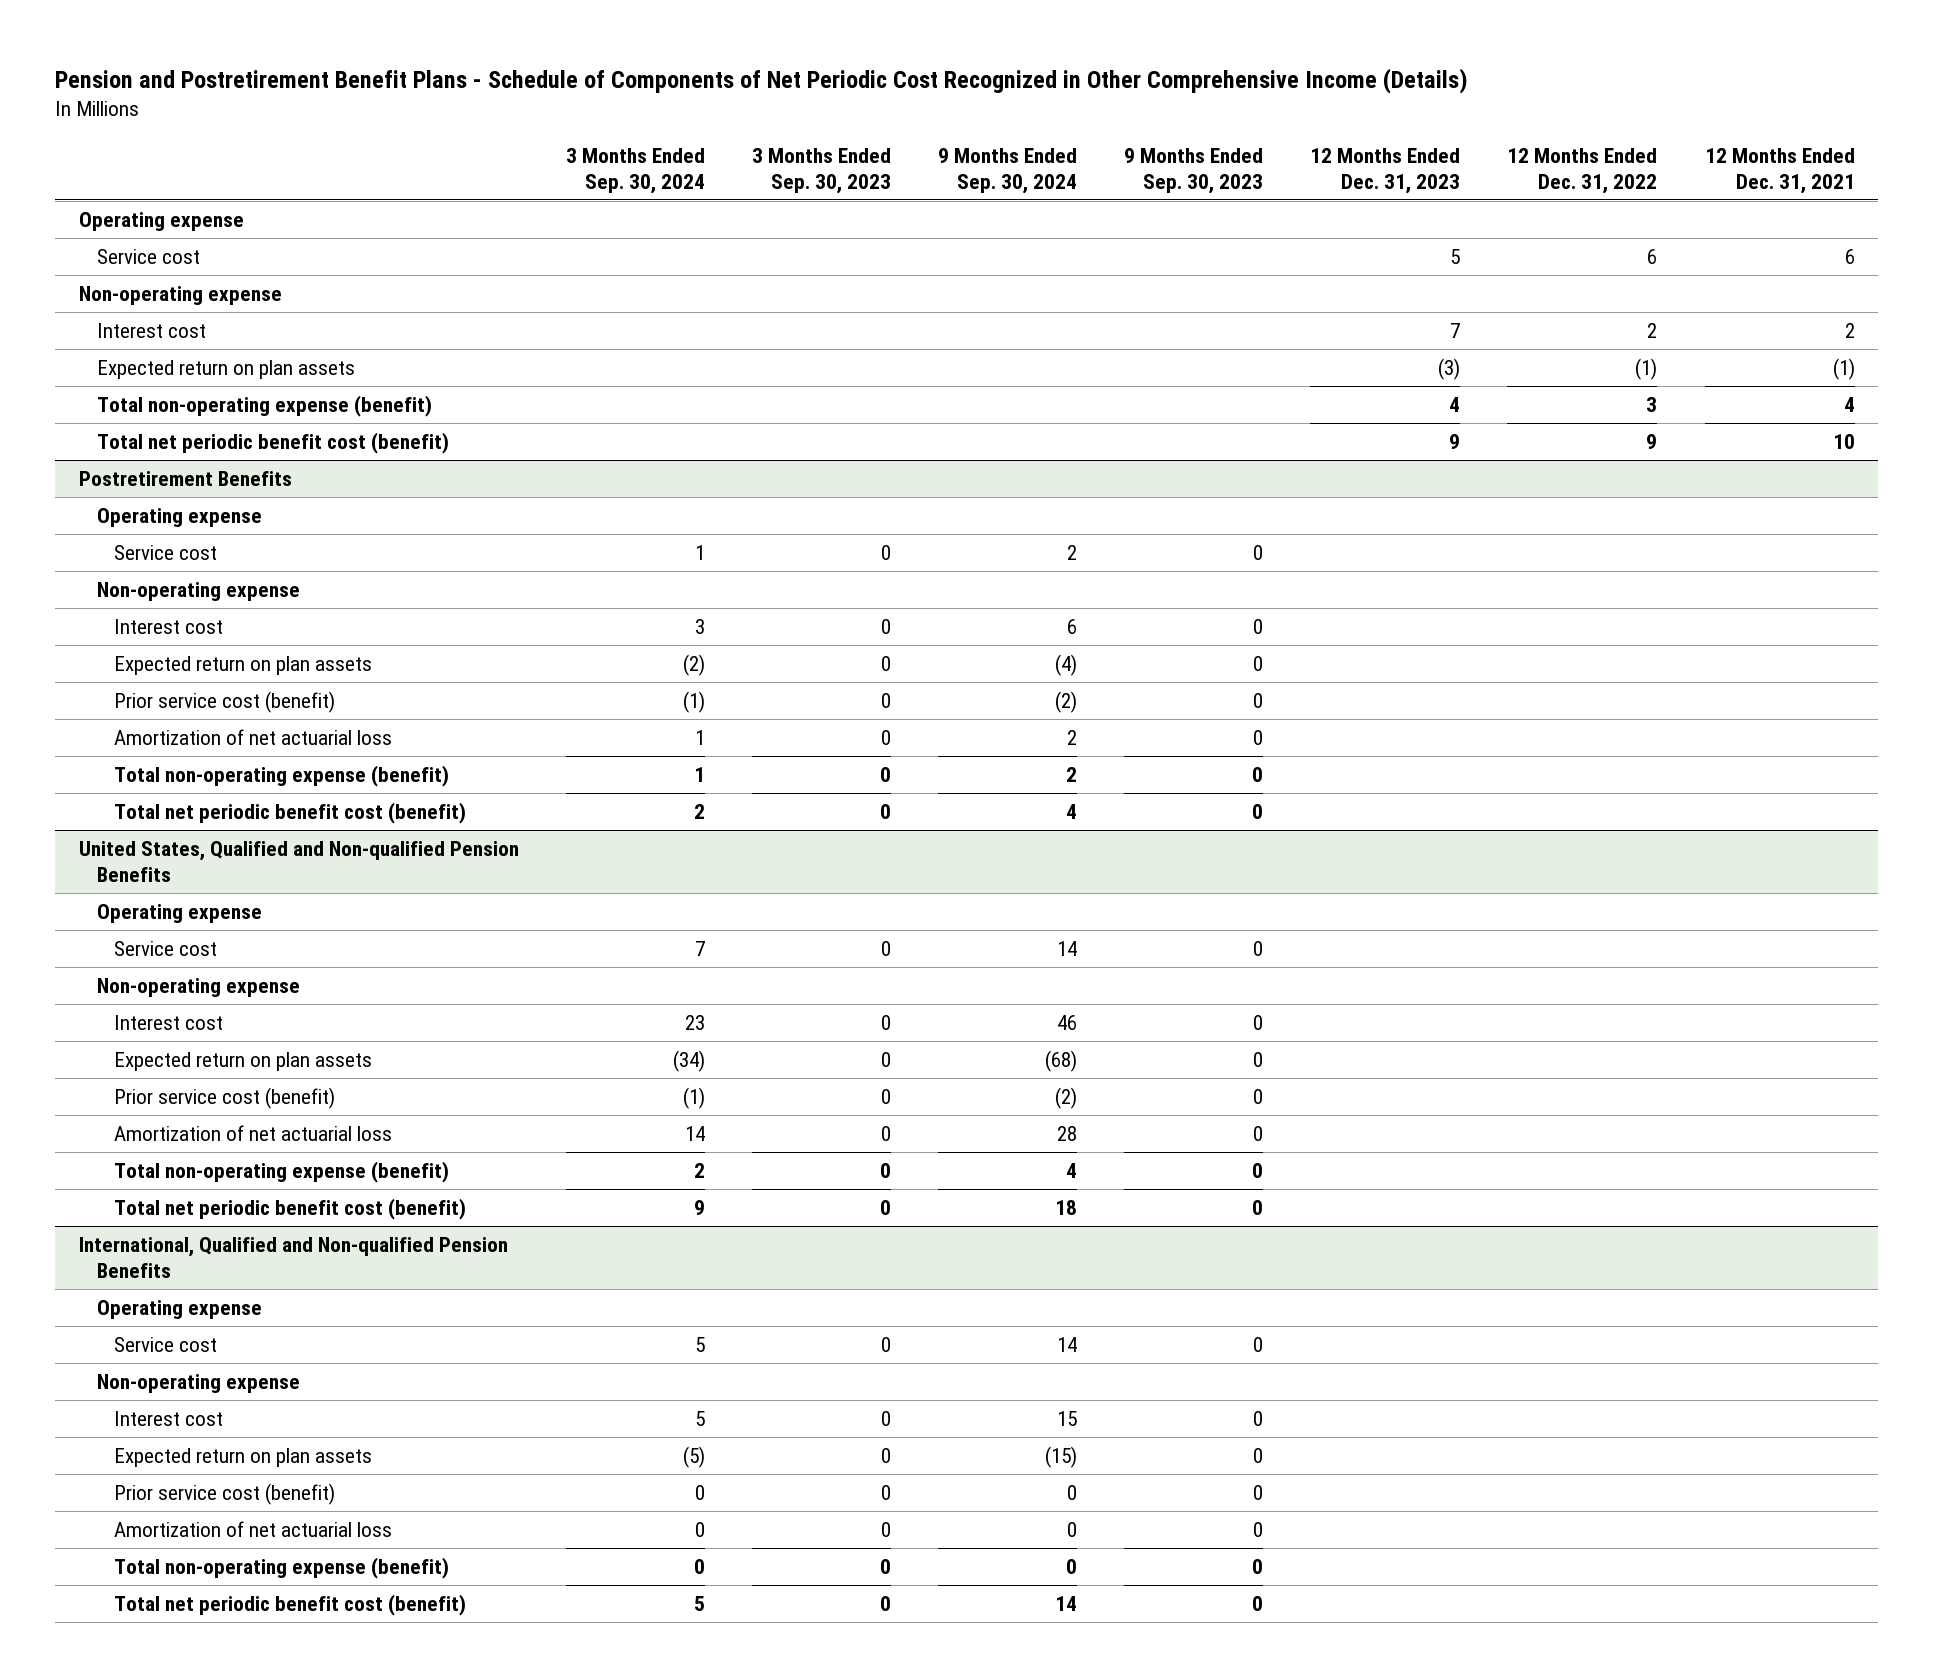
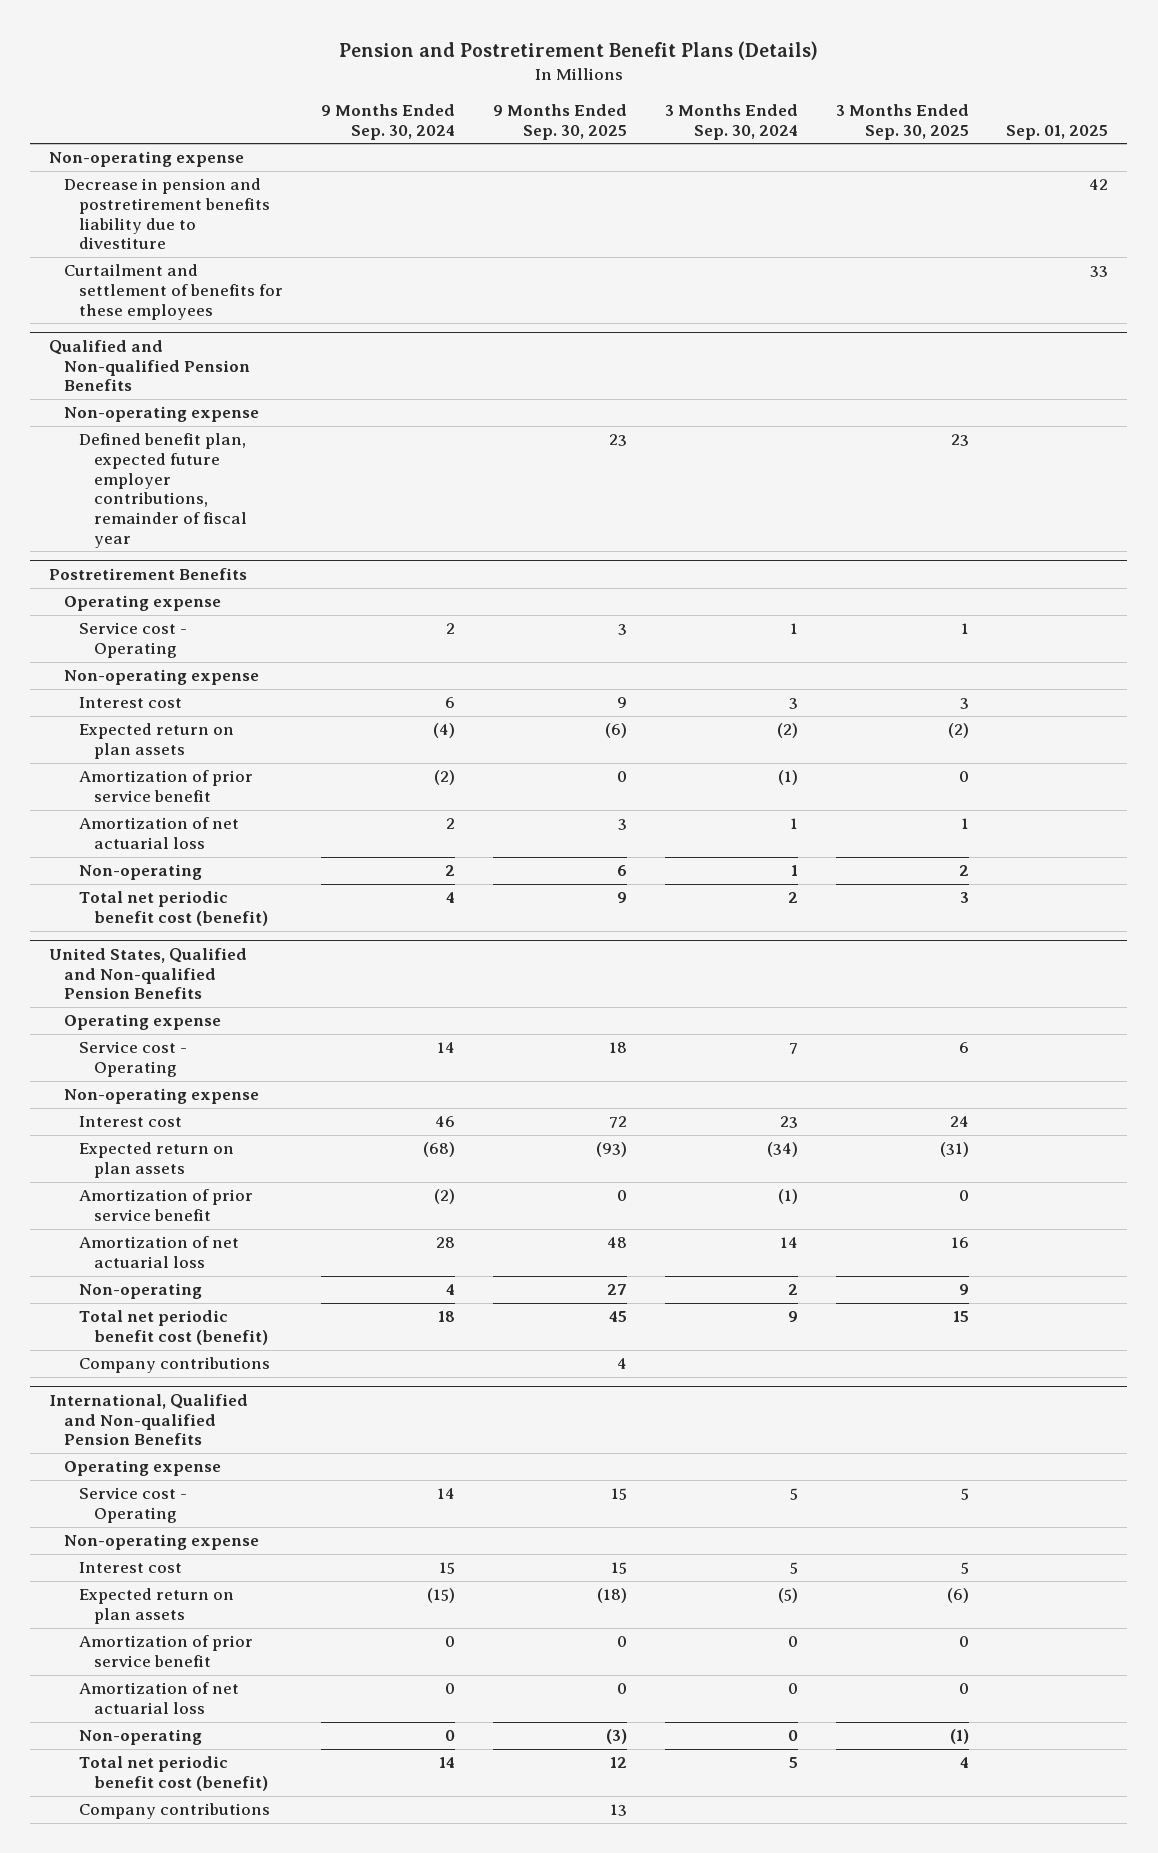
- Pension and Postretirement Benefit Plans - Schedule of Components of Net Periodic Cost Recognized in Other Comprehensive Income (Details)
+ Pension and Postretirement Benefit Plans (Details)
- | 3 Months Ended Sep. 30, 2024 | 3 Months Ended Sep. 30, 2023 | 9 Months Ended Sep. 30, 2024 | 9 Months Ended Sep. 30, 2023 | 12 Months Ended Dec. 31, 2023 | 12 Months Ended Dec. 31, 2022 | 12 Months Ended Dec. 31, 2021
+ | 9 Months Ended Sep. 30, 2024 | 9 Months Ended Sep. 30, 2025 | 3 Months Ended Sep. 30, 2024 | 3 Months Ended Sep. 30, 2025 | Sep. 01, 2025
- Operating expense
- Service cost | | | | | 5 | 6 | 6
- Interest cost | | | | | 7 | 2 | 2
- Expected return on plan assets | | | | | (3) | (1) | (1)
- Total non-operating expense (benefit) | | | | | 4 | 3 | 4
- Total net periodic benefit cost (benefit) | | | | | 9 | 9 | 10
+ Decrease in pension and postretirement benefits liability due to divestiture | | | | | 42
+ Curtailment and settlement of benefits for these employees | | | | | 33
+ Qualified and Non-qualified Pension Benefits
+ Non-operating expense
+ Defined benefit plan, expected future employer contributions, remainder of fiscal year | | 23 | | 23 |
@ Postretirement Benefits
- Service cost | 1 | 0 | 2 | 0 | | |
+ Service cost - Operating | 2 | 3 | 1 | 1 |
- Prior service cost (benefit) | (1) | 0 | (2) | 0 | | |
+ Amortization of prior service benefit | (2) | 0 | (1) | 0 |
- Total non-operating expense (benefit) | 1 | 0 | 2 | 0 | | |
+ Non-operating | 2 | 6 | 1 | 2 |
@ United States, Qualified and Non-qualified Pension Benefits
- Service cost | 7 | 0 | 14 | 0 | | |
+ Service cost - Operating | 14 | 18 | 7 | 6 |
- Prior service cost (benefit) | (1) | 0 | (2) | 0 | | |
+ Amortization of prior service benefit | (2) | 0 | (1) | 0 |
- Total non-operating expense (benefit) | 2 | 0 | 4 | 0 | | |
+ Non-operating | 4 | 27 | 2 | 9 |
+ Company contributions | | 4 | | |
@ International, Qualified and Non-qualified Pension Benefits
- Service cost | 5 | 0 | 14 | 0 | | |
+ Service cost - Operating | 14 | 15 | 5 | 5 |
- Prior service cost (benefit) | 0 | 0 | 0 | 0 | | |
+ Amortization of prior service benefit | 0 | 0 | 0 | 0 |
- Total non-operating expense (benefit) | 0 | 0 | 0 | 0 | | |
+ Non-operating | 0 | (3) | 0 | (1) |
+ Company contributions | | 13 | | |

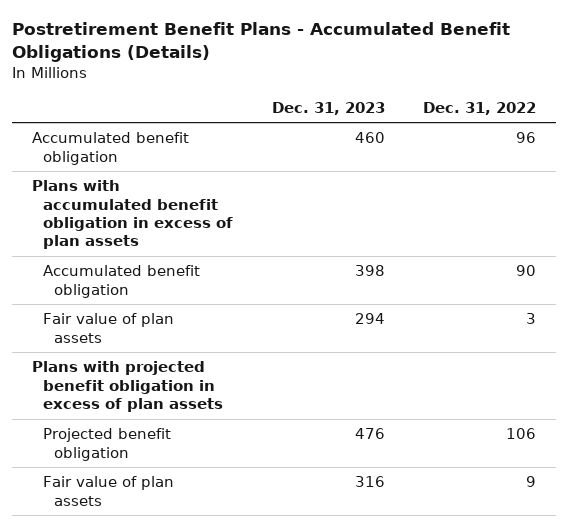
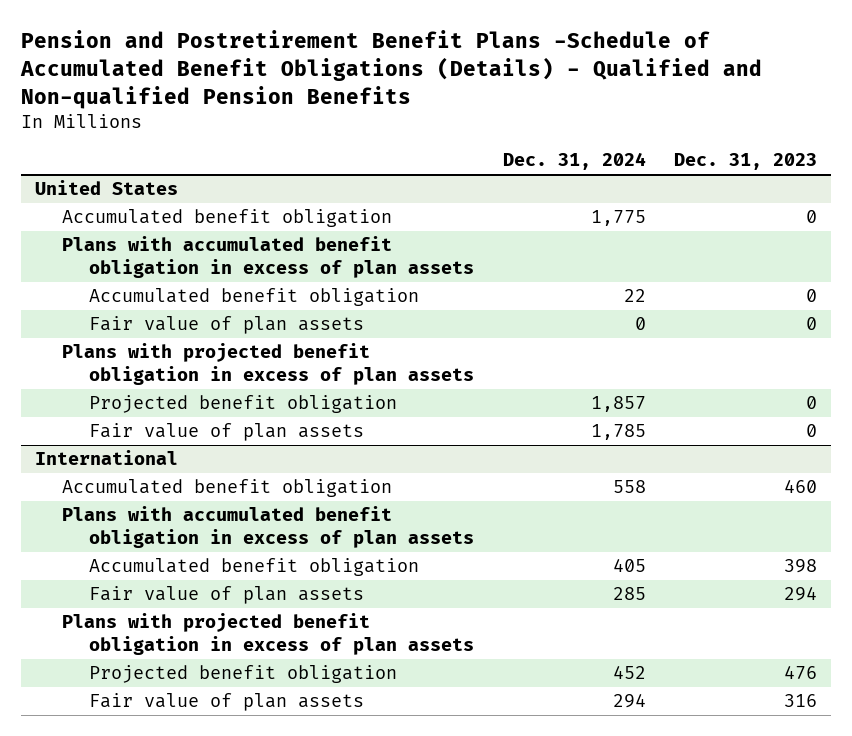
- Postretirement Benefit Plans - Accumulated Benefit Obligations (Details)
+ Pension and Postretirement Benefit Plans -Schedule of Accumulated Benefit Obligations (Details) - Qualified and Non-qualified Pension Benefits
- | Dec. 31, 2023 | Dec. 31, 2022
+ | Dec. 31, 2024 | Dec. 31, 2023
+ United States
+ Accumulated benefit obligation | 1,775 | 0
+ Plans with accumulated benefit obligation in excess of plan assets
+ Accumulated benefit obligation | 22 | 0
+ Fair value of plan assets | 0 | 0
+ Plans with projected benefit obligation in excess of plan assets
+ Projected benefit obligation | 1,857 | 0
+ Fair value of plan assets | 1,785 | 0
+ International

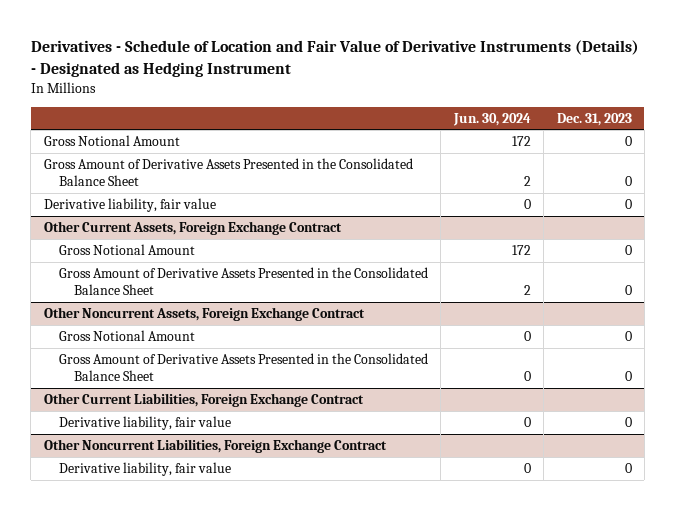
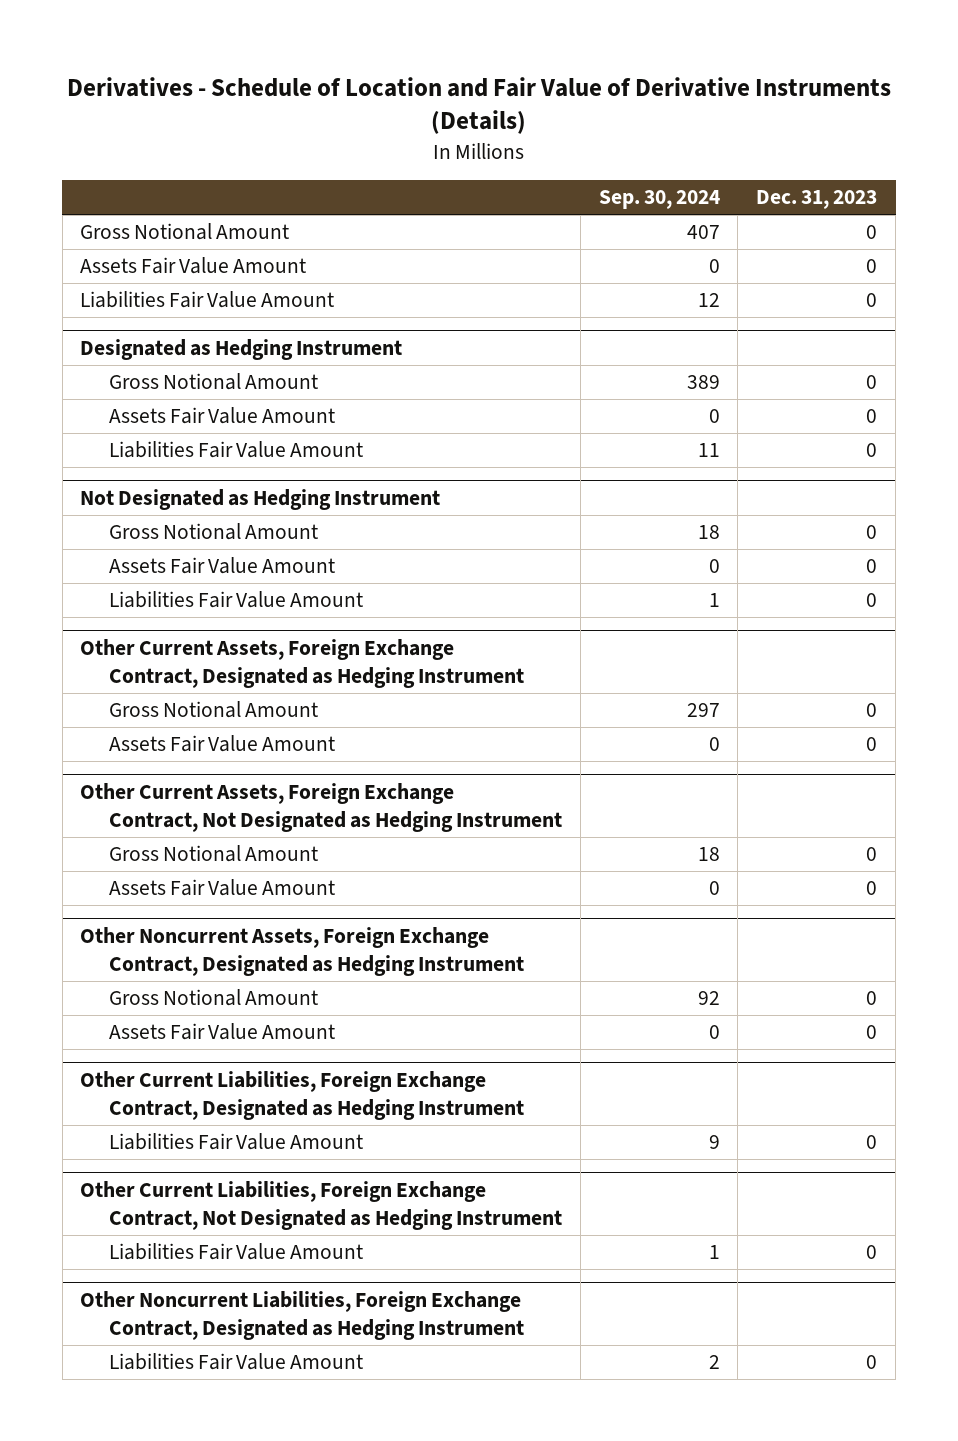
- Derivatives - Schedule of Location and Fair Value of Derivative Instruments (Details) - Designated as Hedging Instrument
+ Derivatives - Schedule of Location and Fair Value of Derivative Instruments (Details)
- | Jun. 30, 2024 | Dec. 31, 2023
+ | Sep. 30, 2024 | Dec. 31, 2023
- Gross Amount of Derivative Assets Presented in the Consolidated Balance Sheet | 2 | 0
- Derivative liability, fair value | 0 | 0
- Other Current Assets, Foreign Exchange Contract
+ Assets Fair Value Amount | 0 | 0
+ Liabilities Fair Value Amount | 12 | 0
+ Designated as Hedging Instrument
- Gross Amount of Derivative Assets Presented in the Consolidated Balance Sheet | 2 | 0
- Other Noncurrent Assets, Foreign Exchange Contract
+ Assets Fair Value Amount | 0 | 0
+ Liabilities Fair Value Amount | 11 | 0
+ Not Designated as Hedging Instrument
- Gross Amount of Derivative Assets Presented in the Consolidated Balance Sheet | 0 | 0
- Other Current Liabilities, Foreign Exchange Contract
- Derivative liability, fair value | 0 | 0
- Other Noncurrent Liabilities, Foreign Exchange Contract
- Derivative liability, fair value | 0 | 0
+ Assets Fair Value Amount | 0 | 0
+ Liabilities Fair Value Amount | 1 | 0
+ Other Current Assets, Foreign Exchange Contract, Designated as Hedging Instrument
+ Gross Notional Amount | 297 | 0
+ Assets Fair Value Amount | 0 | 0
+ Other Current Assets, Foreign Exchange Contract, Not Designated as Hedging Instrument
+ Gross Notional Amount | 18 | 0
+ Assets Fair Value Amount | 0 | 0
+ Other Noncurrent Assets, Foreign Exchange Contract, Designated as Hedging Instrument
+ Gross Notional Amount | 92 | 0
+ Assets Fair Value Amount | 0 | 0
+ Other Current Liabilities, Foreign Exchange Contract, Designated as Hedging Instrument
+ Liabilities Fair Value Amount | 9 | 0
+ Other Current Liabilities, Foreign Exchange Contract, Not Designated as Hedging Instrument
+ Liabilities Fair Value Amount | 1 | 0
+ Other Noncurrent Liabilities, Foreign Exchange Contract, Designated as Hedging Instrument
+ Liabilities Fair Value Amount | 2 | 0

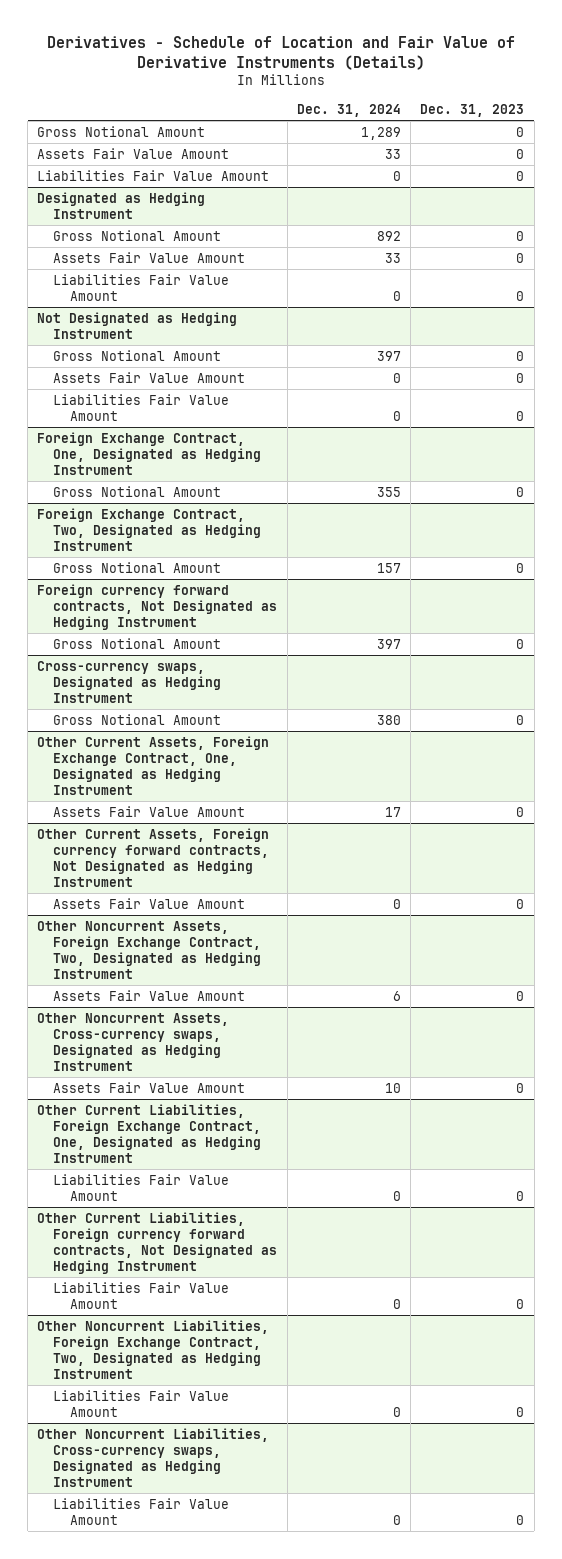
- | Sep. 30, 2024 | Dec. 31, 2023
+ | Dec. 31, 2024 | Dec. 31, 2023
- Other Current Assets, Foreign Exchange Contract, Designated as Hedging Instrument
+ Foreign Exchange Contract, One, Designated as Hedging Instrument
- Assets Fair Value Amount | 0 | 0
- Other Current Assets, Foreign Exchange Contract, Not Designated as Hedging Instrument
+ Foreign Exchange Contract, Two, Designated as Hedging Instrument
- Assets Fair Value Amount | 0 | 0
- Other Noncurrent Assets, Foreign Exchange Contract, Designated as Hedging Instrument
+ Foreign currency forward contracts, Not Designated as Hedging Instrument
+ Cross-currency swaps, Designated as Hedging Instrument
+ Gross Notional Amount | 380 | 0
+ Other Current Assets, Foreign Exchange Contract, One, Designated as Hedging Instrument
- Other Current Liabilities, Foreign Exchange Contract, Designated as Hedging Instrument
+ Other Current Assets, Foreign currency forward contracts, Not Designated as Hedging Instrument
+ Assets Fair Value Amount | 0 | 0
+ Other Noncurrent Assets, Foreign Exchange Contract, Two, Designated as Hedging Instrument
+ Assets Fair Value Amount | 6 | 0
+ Other Noncurrent Assets, Cross-currency swaps, Designated as Hedging Instrument
+ Assets Fair Value Amount | 10 | 0
+ Other Current Liabilities, Foreign Exchange Contract, One, Designated as Hedging Instrument
- Other Current Liabilities, Foreign Exchange Contract, Not Designated as Hedging Instrument
+ Other Current Liabilities, Foreign currency forward contracts, Not Designated as Hedging Instrument
- Other Noncurrent Liabilities, Foreign Exchange Contract, Designated as Hedging Instrument
+ Other Noncurrent Liabilities, Foreign Exchange Contract, Two, Designated as Hedging Instrument
+ Other Noncurrent Liabilities, Cross-currency swaps, Designated as Hedging Instrument
+ Liabilities Fair Value Amount | 0 | 0

